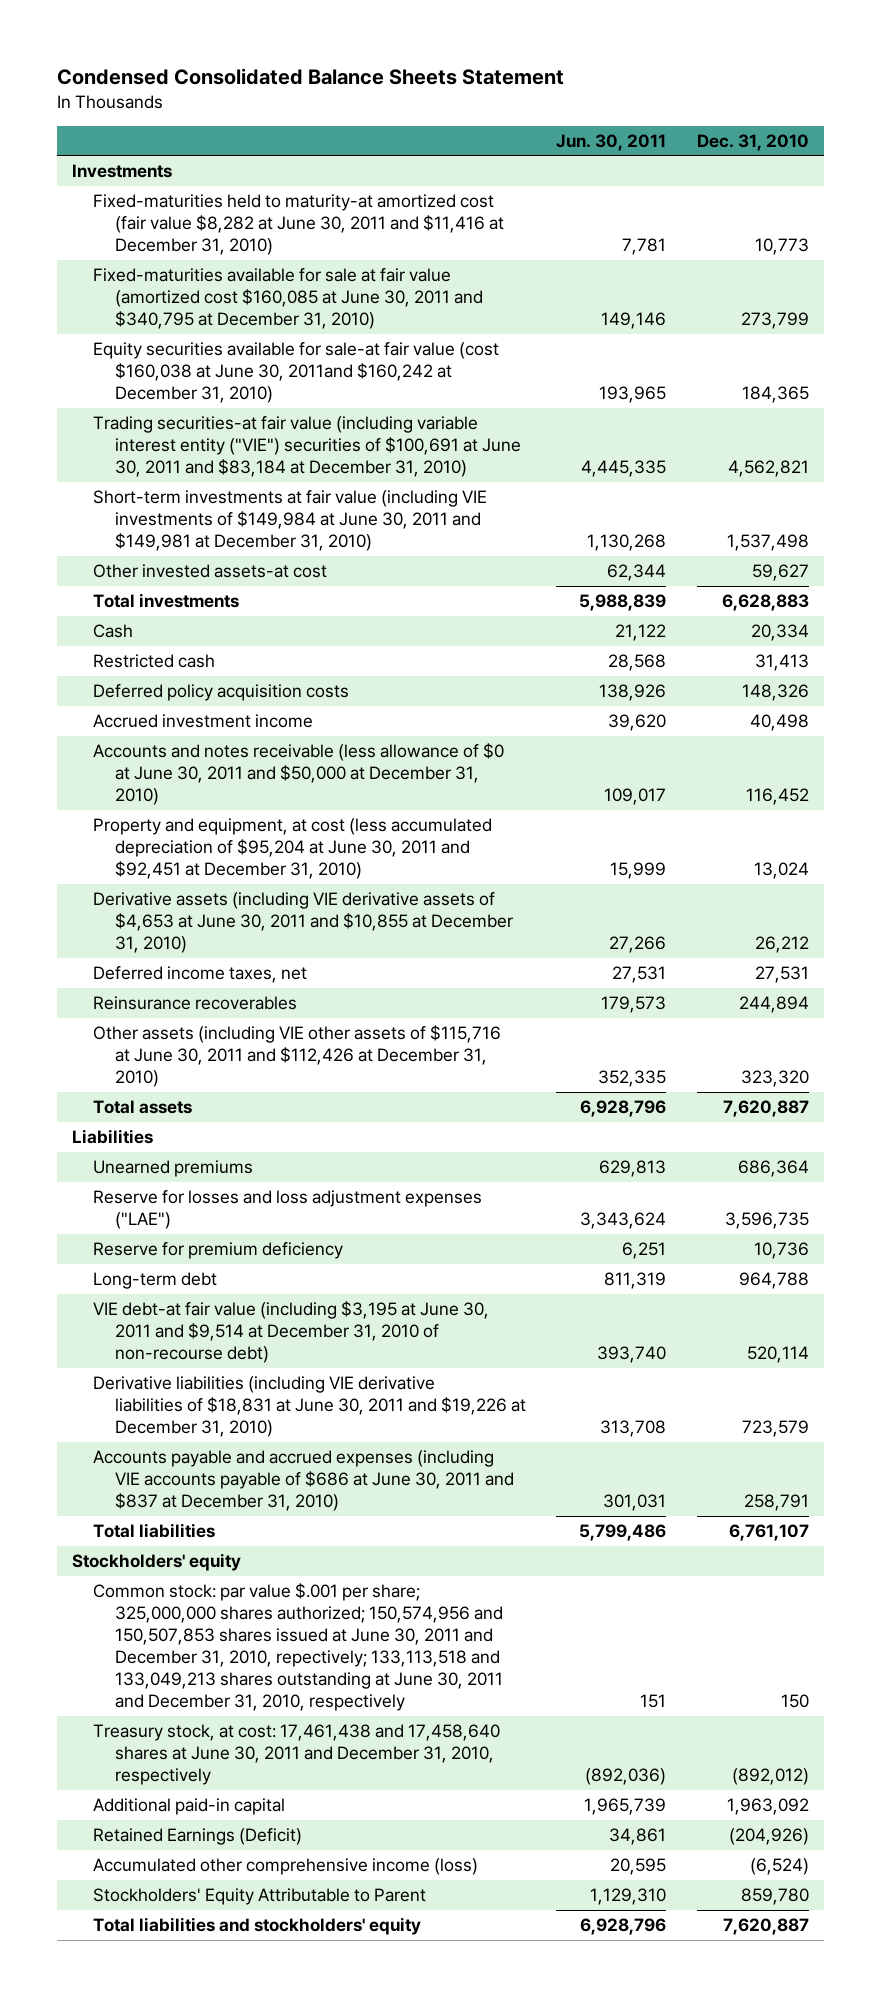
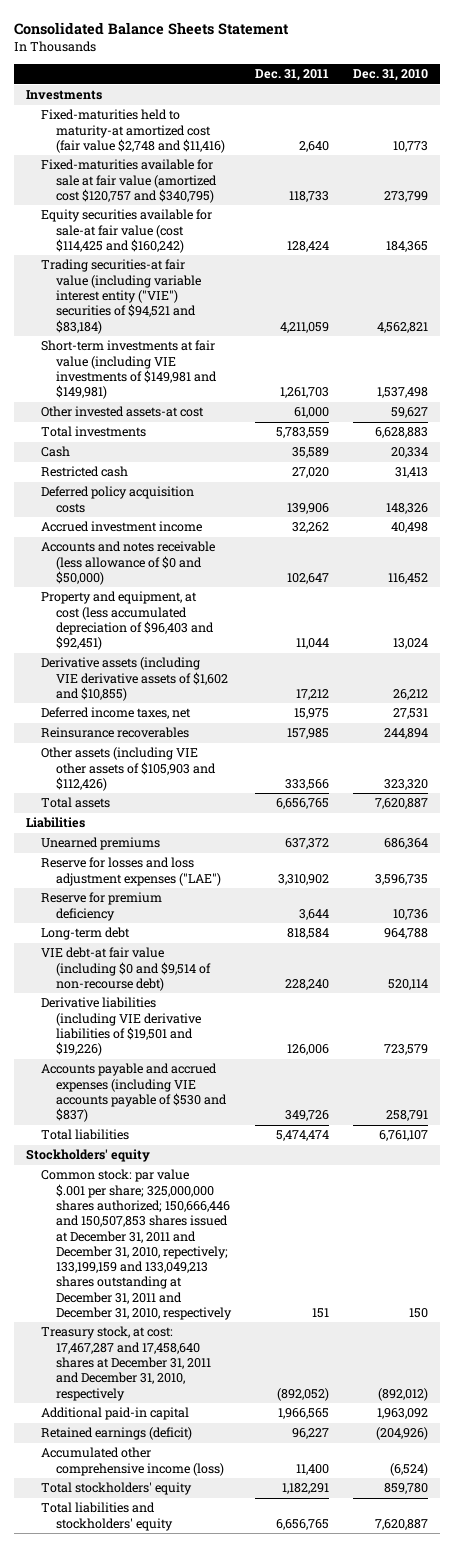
- Condensed Consolidated Balance Sheets Statement
+ Consolidated Balance Sheets Statement
- | Jun. 30, 2011 | Dec. 31, 2010
+ | Dec. 31, 2011 | Dec. 31, 2010
- Fixed-maturities held to maturity-at amortized cost (fair value $8,282 at June 30, 2011 and $11,416 at December 31, 2010) | 7,781 | 10,773
- Fixed-maturities available for sale at fair value (amortized cost $160,085 at June 30, 2011 and $340,795 at December 31, 2010) | 149,146 | 273,799
- Equity securities available for sale-at fair value (cost $160,038 at June 30, 2011and $160,242 at December 31, 2010) | 193,965 | 184,365
- Trading securities-at fair value (including variable interest entity ("VIE") securities of $100,691 at June 30, 2011 and $83,184 at December 31, 2010) | 4,445,335 | 4,562,821
- Short-term investments at fair value (including VIE investments of $149,984 at June 30, 2011 and $149,981 at December 31, 2010) | 1,130,268 | 1,537,498
+ Fixed-maturities held to maturity-at amortized cost (fair value $2,748 and $11,416) | 2,640 | 10,773
+ Fixed-maturities available for sale at fair value (amortized cost $120,757 and $340,795) | 118,733 | 273,799
+ Equity securities available for sale-at fair value (cost $114,425 and $160,242) | 128,424 | 184,365
+ Trading securities-at fair value (including variable interest entity ("VIE") securities of $94,521 and $83,184) | 4,211,059 | 4,562,821
+ Short-term investments at fair value (including VIE investments of $149,981 and $149,981) | 1,261,703 | 1,537,498
- Accounts and notes receivable (less allowance of $0 at June 30, 2011 and $50,000 at December 31, 2010) | 109,017 | 116,452
- Property and equipment, at cost (less accumulated depreciation of $95,204 at June 30, 2011 and $92,451 at December 31, 2010) | 15,999 | 13,024
- Derivative assets (including VIE derivative assets of $4,653 at June 30, 2011 and $10,855 at December 31, 2010) | 27,266 | 26,212
+ Accounts and notes receivable (less allowance of $0 and $50,000) | 102,647 | 116,452
+ Property and equipment, at cost (less accumulated depreciation of $96,403 and $92,451) | 11,044 | 13,024
+ Derivative assets (including VIE derivative assets of $1,602 and $10,855) | 17,212 | 26,212
- Other assets (including VIE other assets of $115,716 at June 30, 2011 and $112,426 at December 31, 2010) | 352,335 | 323,320
+ Other assets (including VIE other assets of $105,903 and $112,426) | 333,566 | 323,320
- VIE debt-at fair value (including $3,195 at June 30, 2011 and $9,514 at December 31, 2010 of non-recourse debt) | 393,740 | 520,114
- Derivative liabilities (including VIE derivative liabilities of $18,831 at June 30, 2011 and $19,226 at December 31, 2010) | 313,708 | 723,579
- Accounts payable and accrued expenses (including VIE accounts payable of $686 at June 30, 2011 and $837 at December 31, 2010) | 301,031 | 258,791
+ VIE debt-at fair value (including $0 and $9,514 of non-recourse debt) | 228,240 | 520,114
+ Derivative liabilities (including VIE derivative liabilities of $19,501 and $19,226) | 126,006 | 723,579
+ Accounts payable and accrued expenses (including VIE accounts payable of $530 and $837) | 349,726 | 258,791
- Common stock: par value $.001 per share; 325,000,000 shares authorized; 150,574,956 and 150,507,853 shares issued at June 30, 2011 and December 31, 2010, repectively; 133,113,518 and 133,049,213 shares outstanding at June 30, 2011 and December 31, 2010, respectively | 151 | 150
- Treasury stock, at cost: 17,461,438 and 17,458,640 shares at June 30, 2011 and December 31, 2010, respectively | (892,036) | (892,012)
+ Common stock: par value $.001 per share; 325,000,000 shares authorized; 150,666,446 and 150,507,853 shares issued at December 31, 2011 and December 31, 2010, repectively; 133,199,159 and 133,049,213 shares outstanding at December 31, 2011 and December 31, 2010, respectively | 151 | 150
+ Treasury stock, at cost: 17,467,287 and 17,458,640 shares at December 31, 2011 and December 31, 2010, respectively | (892,052) | (892,012)
- Retained Earnings (Deficit) | 34,861 | (204,926)
+ Retained earnings (deficit) | 96,227 | (204,926)
- Stockholders' Equity Attributable to Parent | 1,129,310 | 859,780
+ Total stockholders' equity | 1,182,291 | 859,780

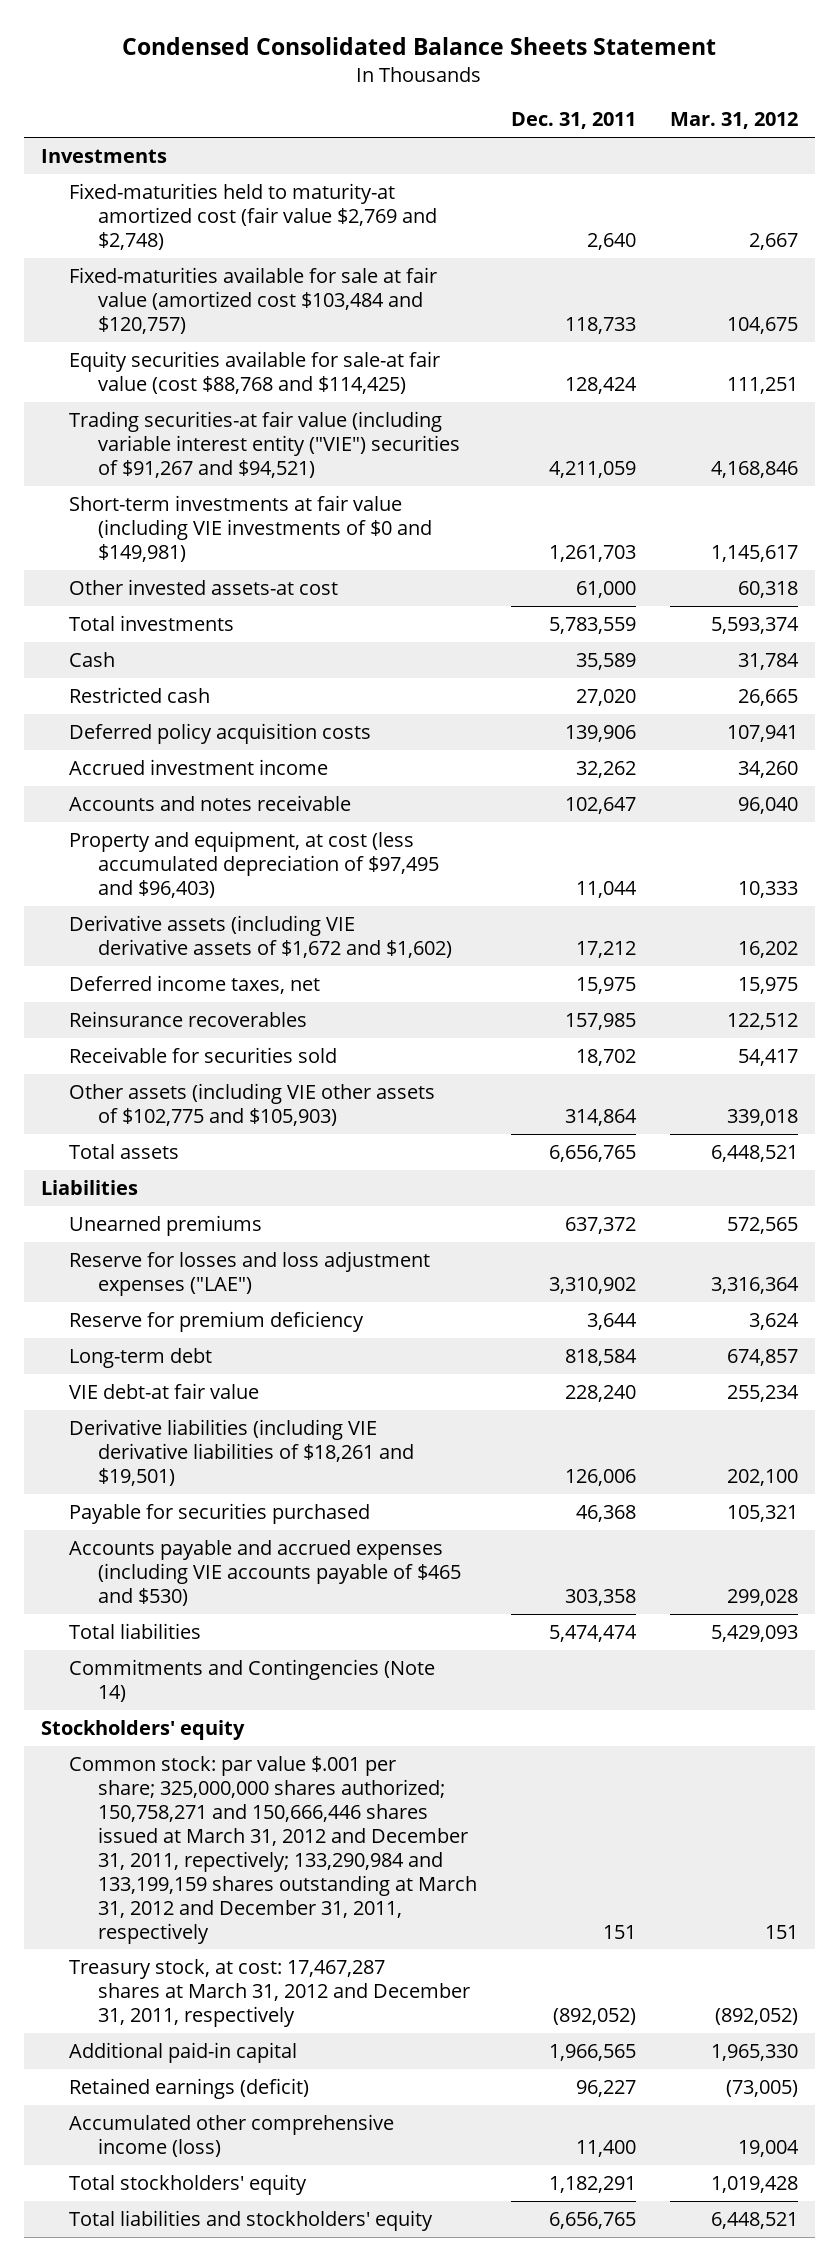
- Consolidated Balance Sheets Statement
+ Condensed Consolidated Balance Sheets Statement
- | Dec. 31, 2011 | Dec. 31, 2010
+ | Dec. 31, 2011 | Mar. 31, 2012
- Fixed-maturities held to maturity-at amortized cost (fair value $2,748 and $11,416) | 2,640 | 10,773
- Fixed-maturities available for sale at fair value (amortized cost $120,757 and $340,795) | 118,733 | 273,799
- Equity securities available for sale-at fair value (cost $114,425 and $160,242) | 128,424 | 184,365
- Trading securities-at fair value (including variable interest entity ("VIE") securities of $94,521 and $83,184) | 4,211,059 | 4,562,821
- Short-term investments at fair value (including VIE investments of $149,981 and $149,981) | 1,261,703 | 1,537,498
+ Fixed-maturities held to maturity-at amortized cost (fair value $2,769 and $2,748) | 2,640 | 2,667
+ Fixed-maturities available for sale at fair value (amortized cost $103,484 and $120,757) | 118,733 | 104,675
+ Equity securities available for sale-at fair value (cost $88,768 and $114,425) | 128,424 | 111,251
+ Trading securities-at fair value (including variable interest entity ("VIE") securities of $91,267 and $94,521) | 4,211,059 | 4,168,846
+ Short-term investments at fair value (including VIE investments of $0 and $149,981) | 1,261,703 | 1,145,617
- Accounts and notes receivable (less allowance of $0 and $50,000) | 102,647 | 116,452
- Property and equipment, at cost (less accumulated depreciation of $96,403 and $92,451) | 11,044 | 13,024
- Derivative assets (including VIE derivative assets of $1,602 and $10,855) | 17,212 | 26,212
+ Accounts and notes receivable | 102,647 | 96,040
+ Property and equipment, at cost (less accumulated depreciation of $97,495 and $96,403) | 11,044 | 10,333
+ Derivative assets (including VIE derivative assets of $1,672 and $1,602) | 17,212 | 16,202
- Other assets (including VIE other assets of $105,903 and $112,426) | 333,566 | 323,320
+ Receivable for securities sold | 18,702 | 54,417
+ Other assets (including VIE other assets of $102,775 and $105,903) | 314,864 | 339,018
- VIE debt-at fair value (including $0 and $9,514 of non-recourse debt) | 228,240 | 520,114
- Derivative liabilities (including VIE derivative liabilities of $19,501 and $19,226) | 126,006 | 723,579
- Accounts payable and accrued expenses (including VIE accounts payable of $530 and $837) | 349,726 | 258,791
+ VIE debt-at fair value | 228,240 | 255,234
+ Derivative liabilities (including VIE derivative liabilities of $18,261 and $19,501) | 126,006 | 202,100
+ Payable for securities purchased | 46,368 | 105,321
+ Accounts payable and accrued expenses (including VIE accounts payable of $465 and $530) | 303,358 | 299,028
+ Commitments and Contingencies (Note 14)
- Common stock: par value $.001 per share; 325,000,000 shares authorized; 150,666,446 and 150,507,853 shares issued at December 31, 2011 and December 31, 2010, repectively; 133,199,159 and 133,049,213 shares outstanding at December 31, 2011 and December 31, 2010, respectively | 151 | 150
- Treasury stock, at cost: 17,467,287 and 17,458,640 shares at December 31, 2011 and December 31, 2010, respectively | (892,052) | (892,012)
+ Common stock: par value $.001 per share; 325,000,000 shares authorized; 150,758,271 and 150,666,446 shares issued at March 31, 2012 and December 31, 2011, repectively; 133,290,984 and 133,199,159 shares outstanding at March 31, 2012 and December 31, 2011, respectively | 151 | 151
+ Treasury stock, at cost: 17,467,287 shares at March 31, 2012 and December 31, 2011, respectively | (892,052) | (892,052)

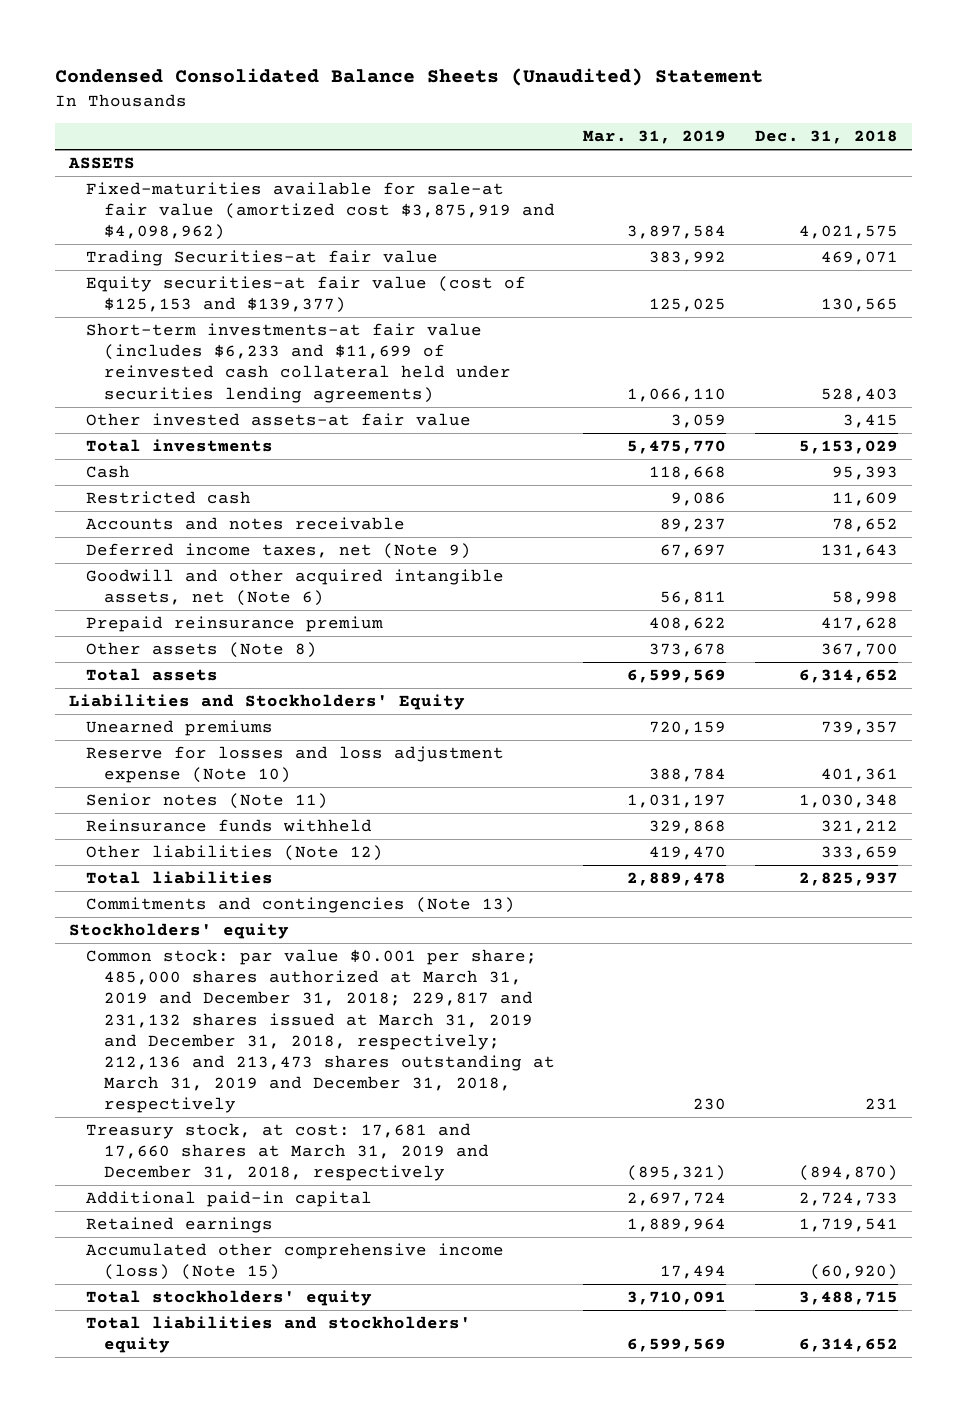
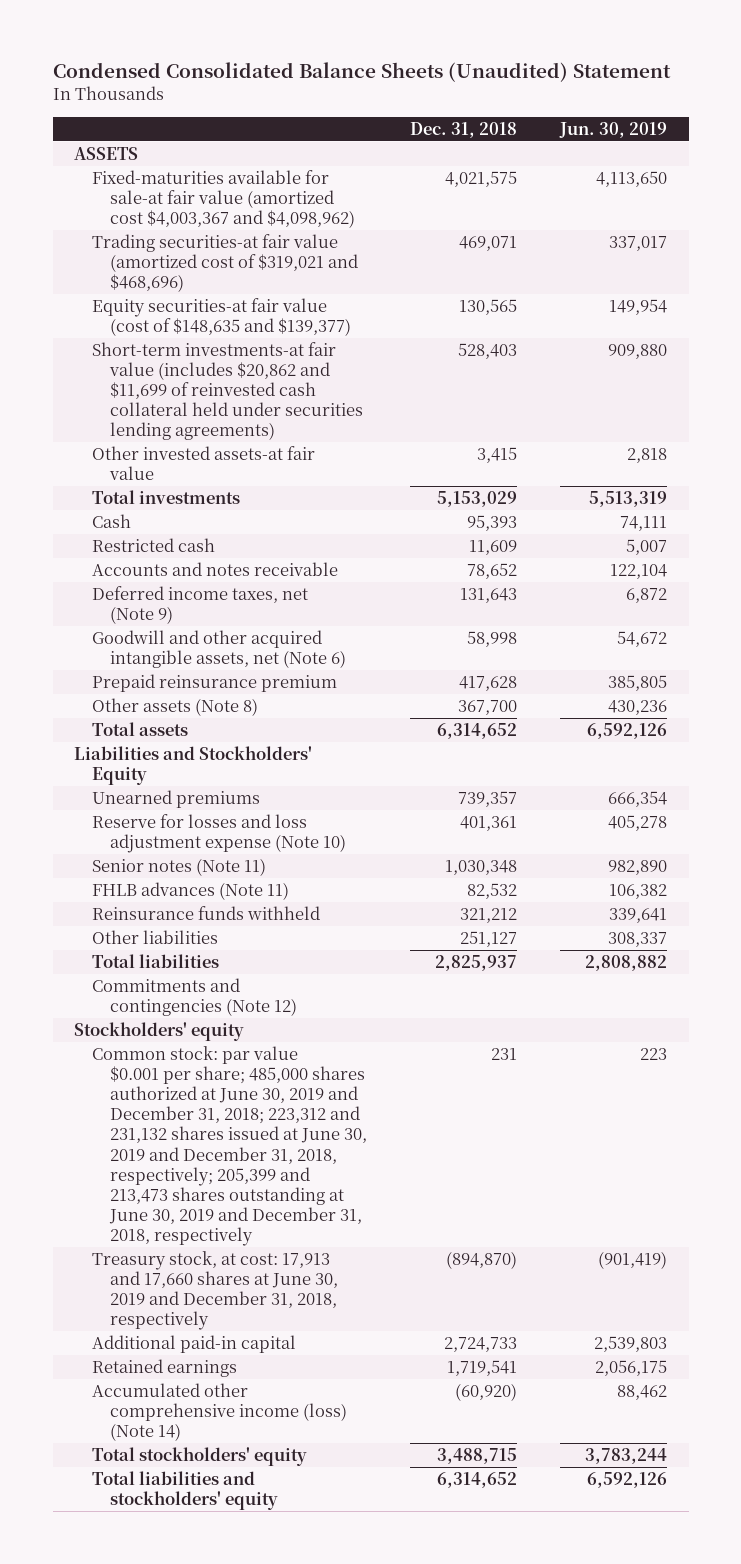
- | Mar. 31, 2019 | Dec. 31, 2018
+ | Dec. 31, 2018 | Jun. 30, 2019
- Fixed-maturities available for sale-at fair value (amortized cost $3,875,919 and $4,098,962) | 3,897,584 | 4,021,575
- Trading Securities-at fair value | 383,992 | 469,071
- Equity securities-at fair value (cost of $125,153 and $139,377) | 125,025 | 130,565
- Short-term investments-at fair value (includes $6,233 and $11,699 of reinvested cash collateral held under securities lending agreements) | 1,066,110 | 528,403
+ Fixed-maturities available for sale-at fair value (amortized cost $4,003,367 and $4,098,962) | 4,021,575 | 4,113,650
+ Trading securities-at fair value (amortized cost of $319,021 and $468,696) | 469,071 | 337,017
+ Equity securities-at fair value (cost of $148,635 and $139,377) | 130,565 | 149,954
+ Short-term investments-at fair value (includes $20,862 and $11,699 of reinvested cash collateral held under securities lending agreements) | 528,403 | 909,880
+ FHLB advances (Note 11) | 82,532 | 106,382
- Other liabilities (Note 12) | 419,470 | 333,659
+ Other liabilities | 251,127 | 308,337
- Commitments and contingencies (Note 13)
+ Commitments and contingencies (Note 12)
- Common stock: par value $0.001 per share; 485,000 shares authorized at March 31, 2019 and December 31, 2018; 229,817 and 231,132 shares issued at March 31, 2019 and December 31, 2018, respectively; 212,136 and 213,473 shares outstanding at March 31, 2019 and December 31, 2018, respectively | 230 | 231
- Treasury stock, at cost: 17,681 and 17,660 shares at March 31, 2019 and December 31, 2018, respectively | (895,321) | (894,870)
+ Common stock: par value $0.001 per share; 485,000 shares authorized at June 30, 2019 and December 31, 2018; 223,312 and 231,132 shares issued at June 30, 2019 and December 31, 2018, respectively; 205,399 and 213,473 shares outstanding at June 30, 2019 and December 31, 2018, respectively | 231 | 223
+ Treasury stock, at cost: 17,913 and 17,660 shares at June 30, 2019 and December 31, 2018, respectively | (894,870) | (901,419)
- Accumulated other comprehensive income (loss) (Note 15) | 17,494 | (60,920)
+ Accumulated other comprehensive income (loss) (Note 14) | (60,920) | 88,462

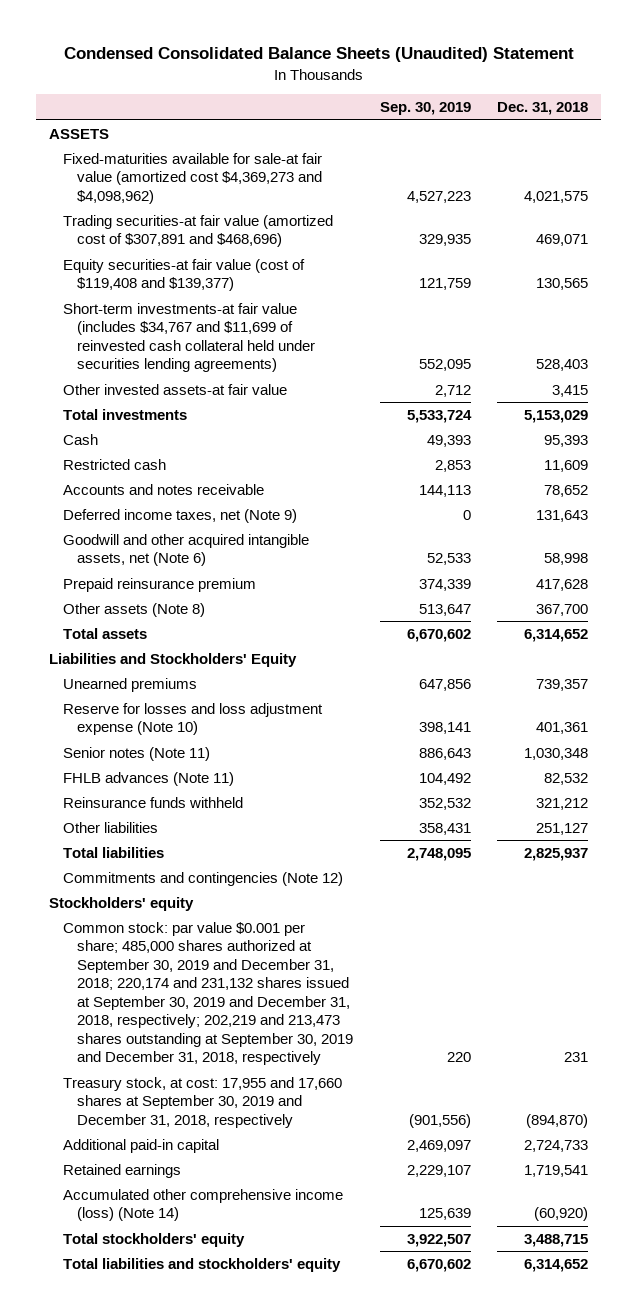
- | Dec. 31, 2018 | Jun. 30, 2019
+ | Sep. 30, 2019 | Dec. 31, 2018
- Fixed-maturities available for sale-at fair value (amortized cost $4,003,367 and $4,098,962) | 4,021,575 | 4,113,650
- Trading securities-at fair value (amortized cost of $319,021 and $468,696) | 469,071 | 337,017
- Equity securities-at fair value (cost of $148,635 and $139,377) | 130,565 | 149,954
- Short-term investments-at fair value (includes $20,862 and $11,699 of reinvested cash collateral held under securities lending agreements) | 528,403 | 909,880
+ Fixed-maturities available for sale-at fair value (amortized cost $4,369,273 and $4,098,962) | 4,527,223 | 4,021,575
+ Trading securities-at fair value (amortized cost of $307,891 and $468,696) | 329,935 | 469,071
+ Equity securities-at fair value (cost of $119,408 and $139,377) | 121,759 | 130,565
+ Short-term investments-at fair value (includes $34,767 and $11,699 of reinvested cash collateral held under securities lending agreements) | 552,095 | 528,403
- Common stock: par value $0.001 per share; 485,000 shares authorized at June 30, 2019 and December 31, 2018; 223,312 and 231,132 shares issued at June 30, 2019 and December 31, 2018, respectively; 205,399 and 213,473 shares outstanding at June 30, 2019 and December 31, 2018, respectively | 231 | 223
- Treasury stock, at cost: 17,913 and 17,660 shares at June 30, 2019 and December 31, 2018, respectively | (894,870) | (901,419)
+ Common stock: par value $0.001 per share; 485,000 shares authorized at September 30, 2019 and December 31, 2018; 220,174 and 231,132 shares issued at September 30, 2019 and December 31, 2018, respectively; 202,219 and 213,473 shares outstanding at September 30, 2019 and December 31, 2018, respectively | 220 | 231
+ Treasury stock, at cost: 17,955 and 17,660 shares at September 30, 2019 and December 31, 2018, respectively | (901,556) | (894,870)

